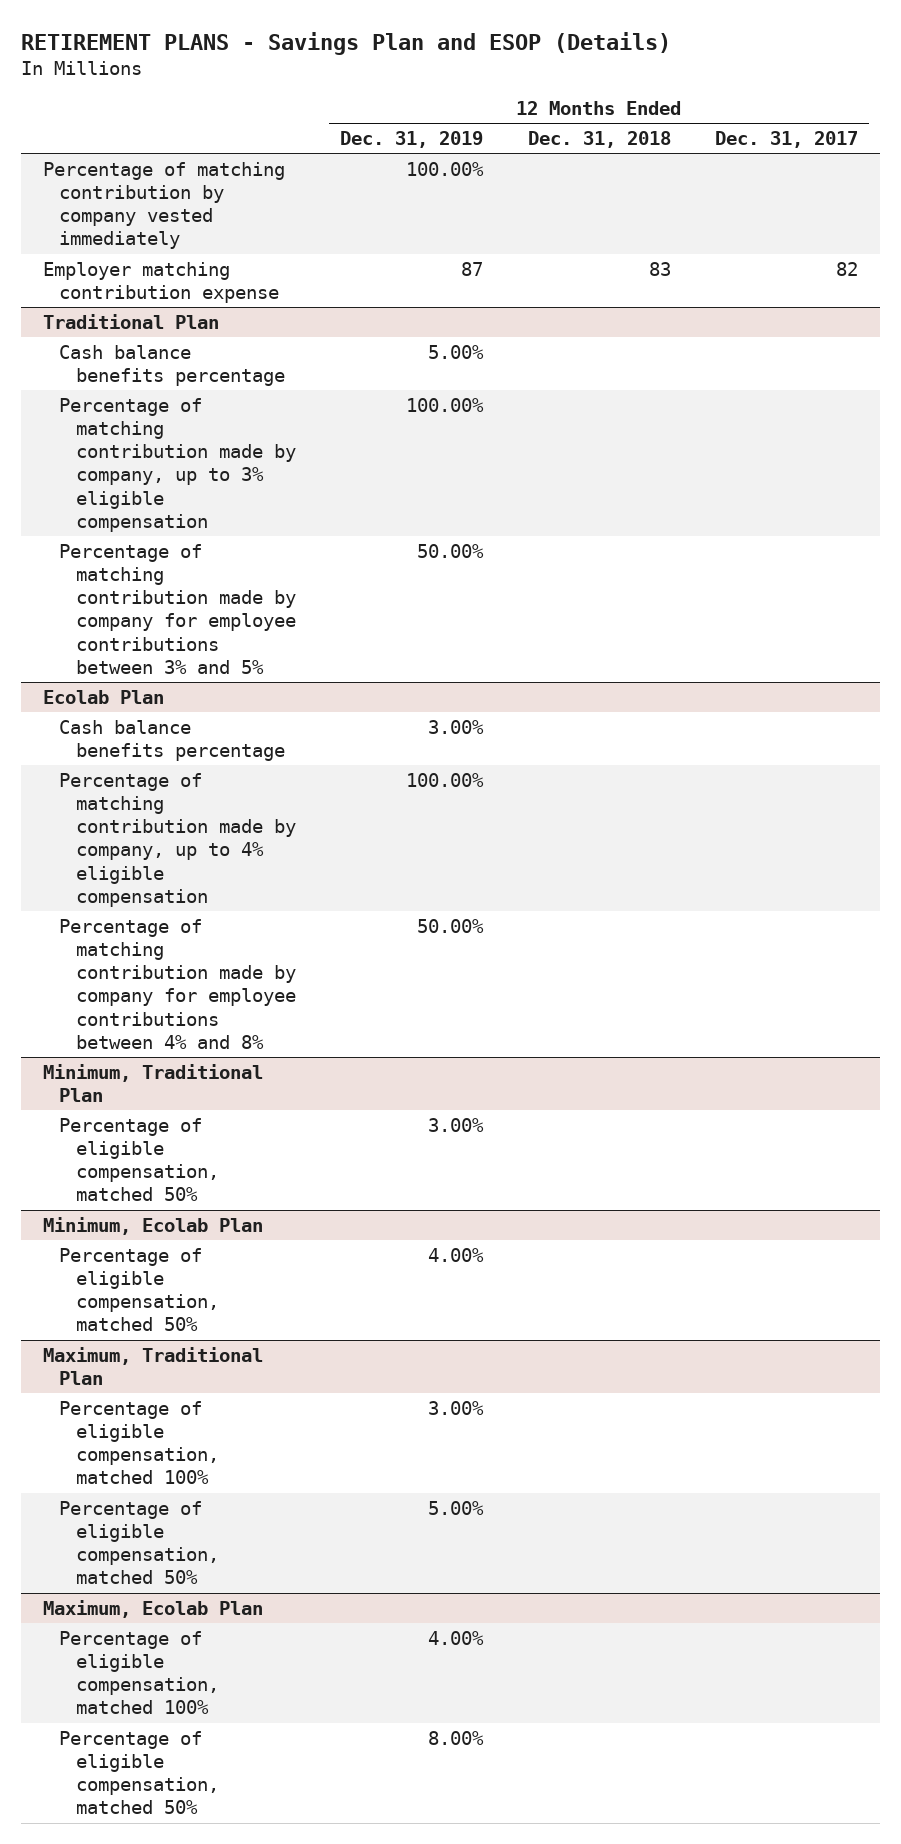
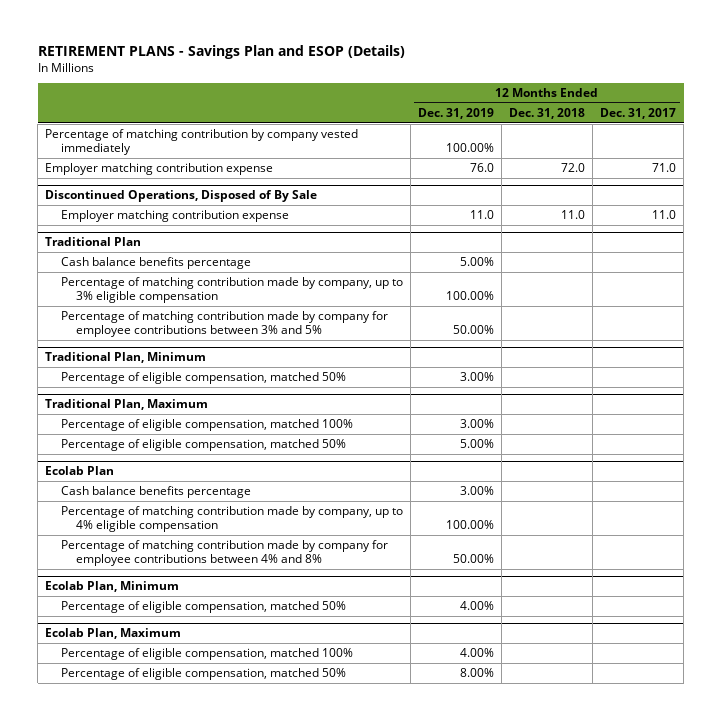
- Employer matching contribution expense | 87 | 83 | 82
+ Employer matching contribution expense | 76.0 | 72.0 | 71.0
+ Discontinued Operations, Disposed of By Sale
+ Employer matching contribution expense | 11.0 | 11.0 | 11.0
+ Traditional Plan, Minimum
+ Percentage of eligible compensation, matched 50% | 3.00% | |
+ Traditional Plan, Maximum
+ Percentage of eligible compensation, matched 100% | 3.00% | |
+ Percentage of eligible compensation, matched 50% | 5.00% | |
- Minimum, Traditional Plan
- Percentage of eligible compensation, matched 50% | 3.00% | |
- Minimum, Ecolab Plan
+ Ecolab Plan, Minimum
- Maximum, Traditional Plan
- Percentage of eligible compensation, matched 100% | 3.00% | |
- Percentage of eligible compensation, matched 50% | 5.00% | |
- Maximum, Ecolab Plan
+ Ecolab Plan, Maximum

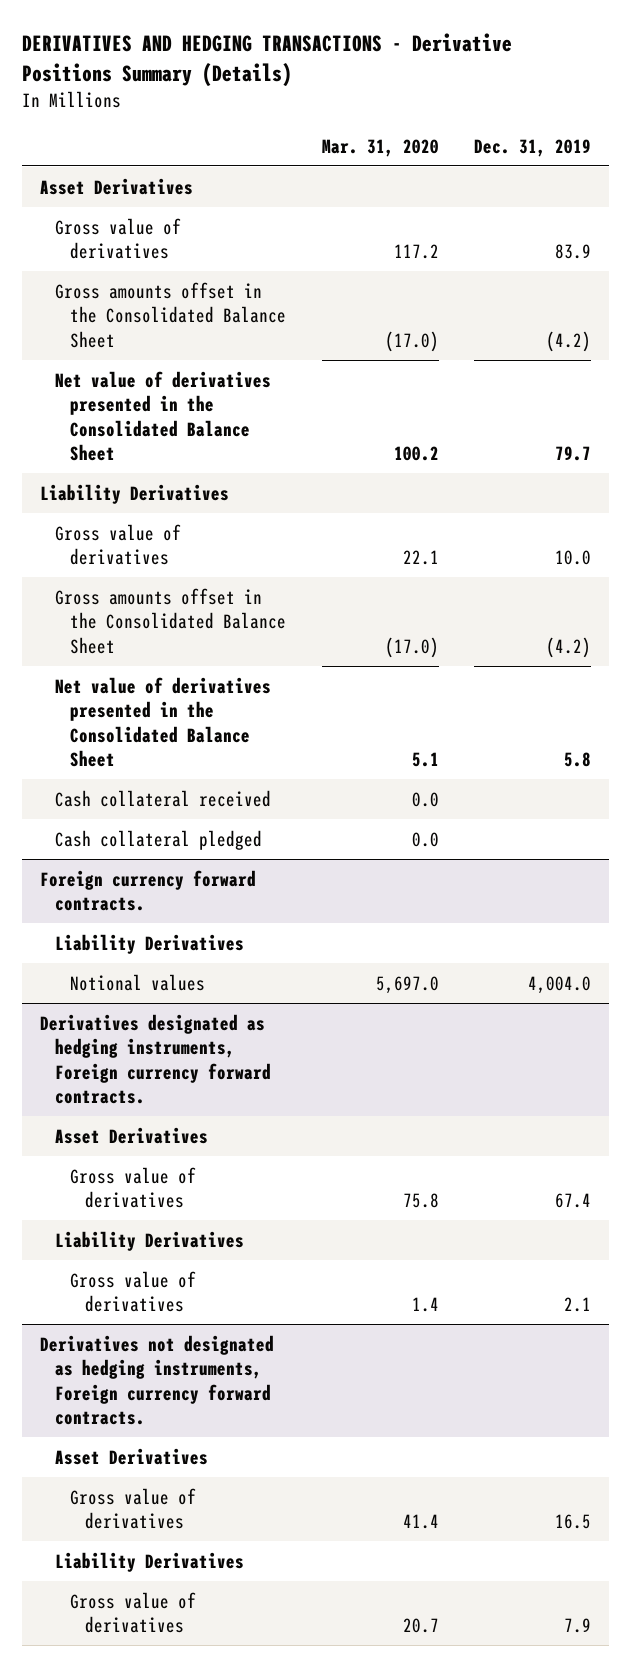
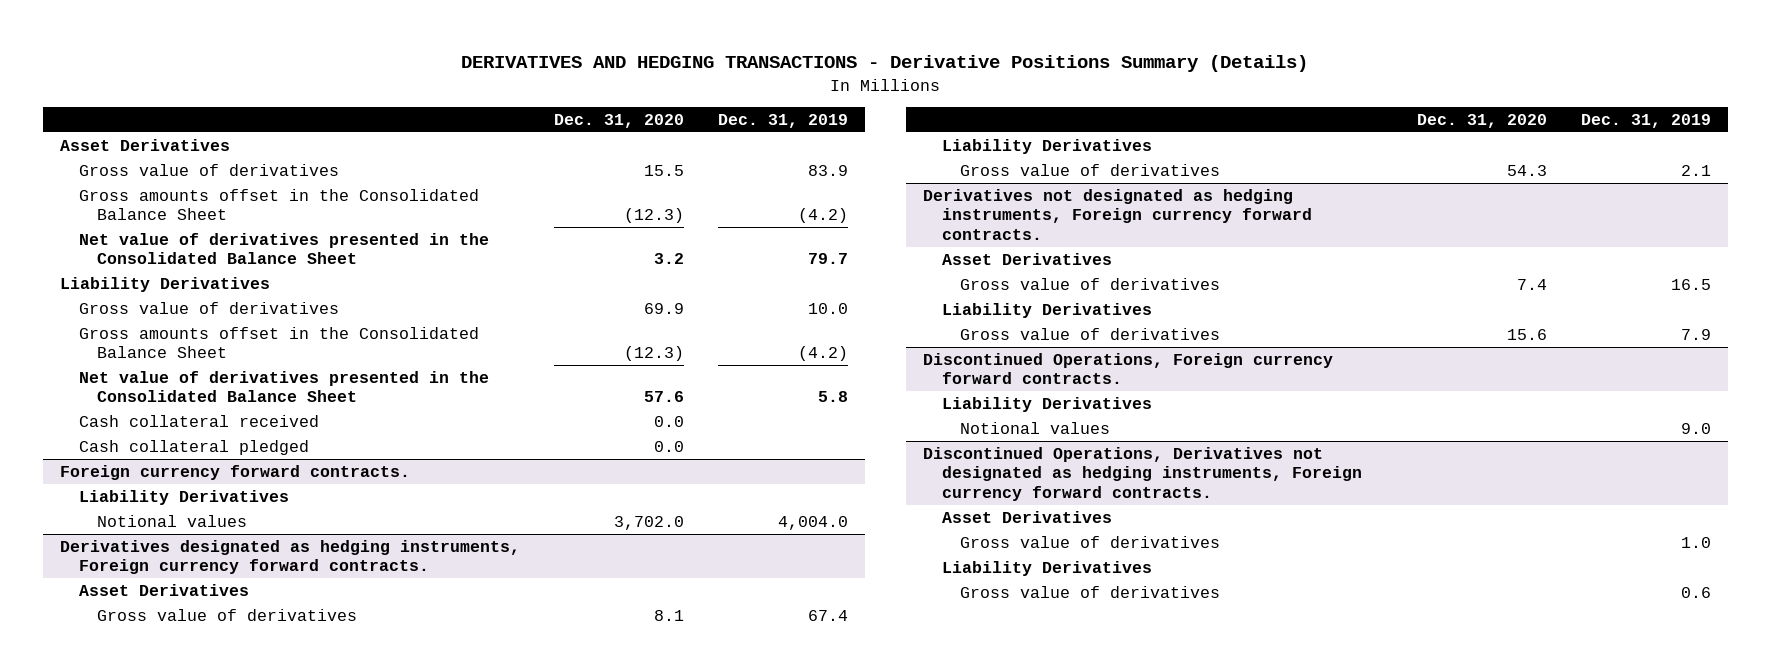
- | Mar. 31, 2020 | Dec. 31, 2019
+ | Dec. 31, 2020 | Dec. 31, 2019
+ Discontinued Operations, Foreign currency forward contracts.
+ Liability Derivatives
+ Notional values | | 9.0
+ Discontinued Operations, Derivatives not designated as hedging instruments, Foreign currency forward contracts.
+ Asset Derivatives
+ Gross value of derivatives | | 1.0
+ Liability Derivatives
+ Gross value of derivatives | | 0.6

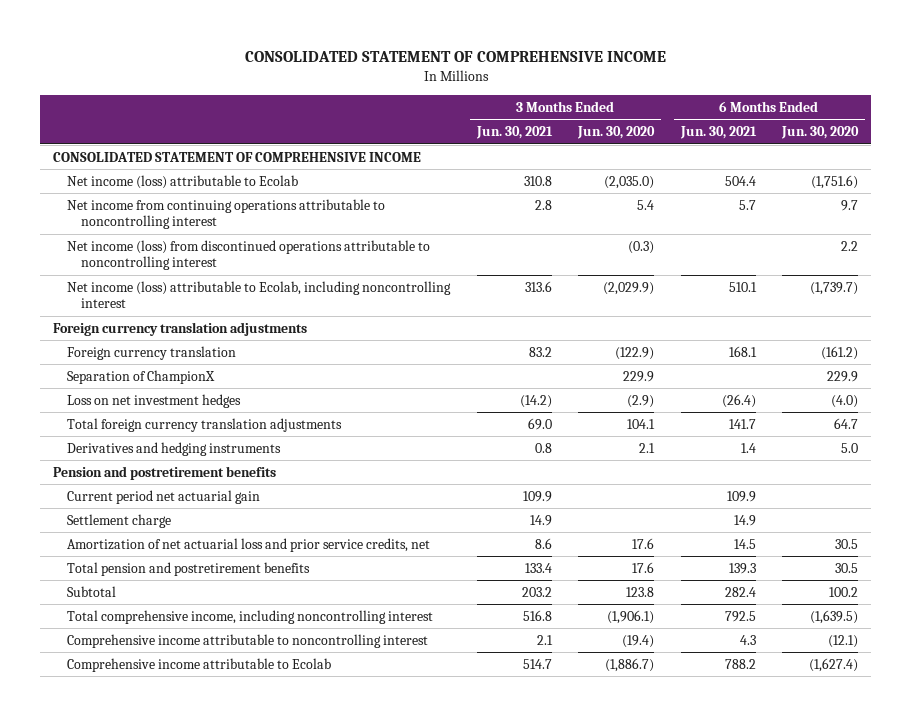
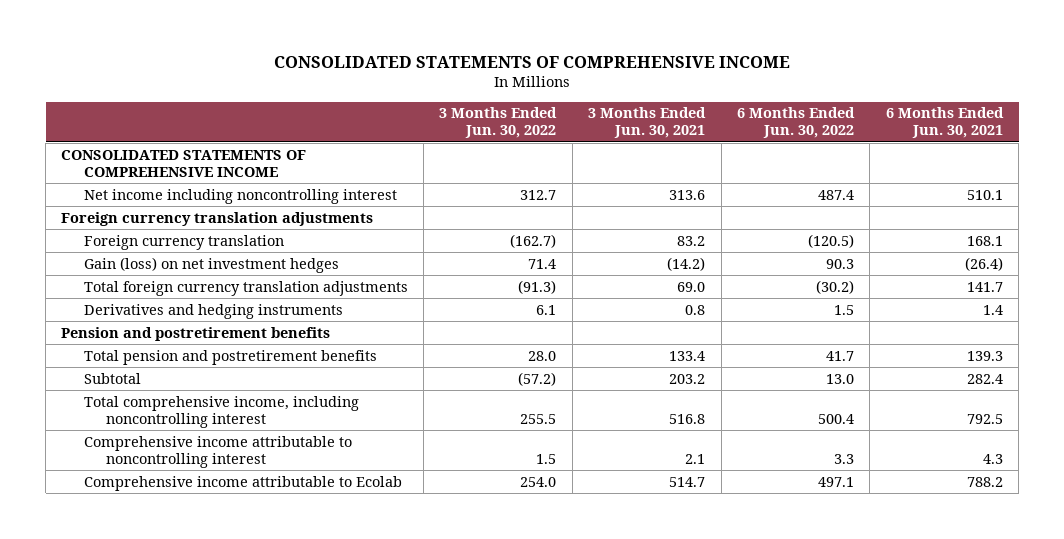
- CONSOLIDATED STATEMENT OF COMPREHENSIVE INCOME
+ CONSOLIDATED STATEMENTS OF COMPREHENSIVE INCOME
- | 3 Months Ended Jun. 30, 2021 | 3 Months Ended Jun. 30, 2020 | 6 Months Ended Jun. 30, 2021 | 6 Months Ended Jun. 30, 2020
+ | 3 Months Ended Jun. 30, 2022 | 3 Months Ended Jun. 30, 2021 | 6 Months Ended Jun. 30, 2022 | 6 Months Ended Jun. 30, 2021
- CONSOLIDATED STATEMENT OF COMPREHENSIVE INCOME
- Net income (loss) attributable to Ecolab | 310.8 | (2,035.0) | 504.4 | (1,751.6)
- Net income from continuing operations attributable to noncontrolling interest | 2.8 | 5.4 | 5.7 | 9.7
- Net income (loss) from discontinued operations attributable to noncontrolling interest | | (0.3) | | 2.2
- Net income (loss) attributable to Ecolab, including noncontrolling interest | 313.6 | (2,029.9) | 510.1 | (1,739.7)
+ CONSOLIDATED STATEMENTS OF COMPREHENSIVE INCOME
+ Net income including noncontrolling interest | 312.7 | 313.6 | 487.4 | 510.1
- Separation of ChampionX | | 229.9 | | 229.9
- Loss on net investment hedges | (14.2) | (2.9) | (26.4) | (4.0)
+ Gain (loss) on net investment hedges | 71.4 | (14.2) | 90.3 | (26.4)
- Current period net actuarial gain | 109.9 | | 109.9 |
- Settlement charge | 14.9 | | 14.9 |
- Amortization of net actuarial loss and prior service credits, net | 8.6 | 17.6 | 14.5 | 30.5

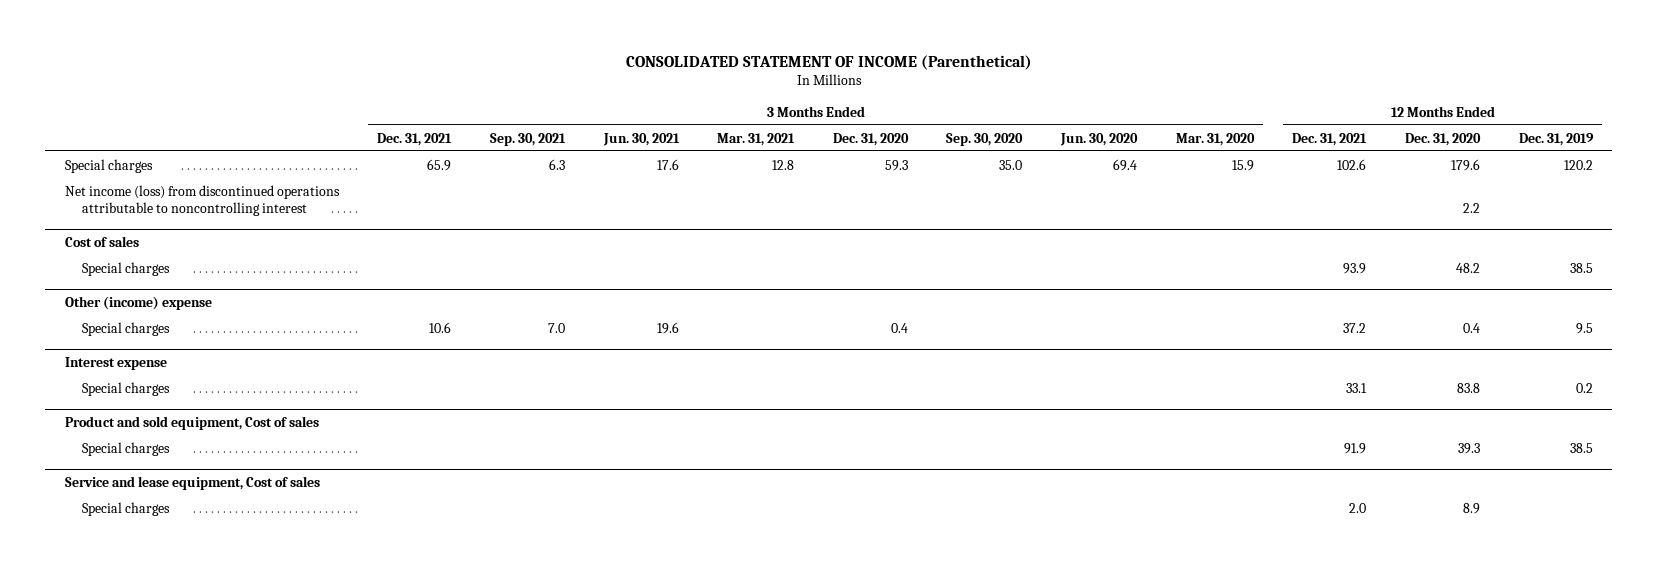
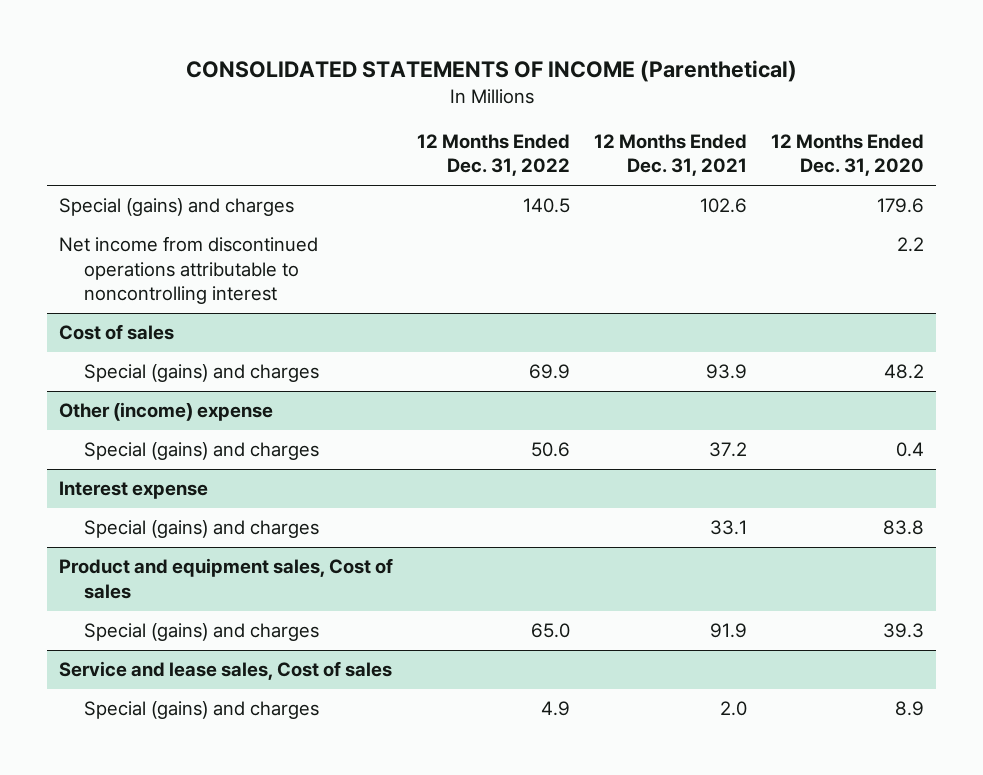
- CONSOLIDATED STATEMENT OF INCOME (Parenthetical)
+ CONSOLIDATED STATEMENTS OF INCOME (Parenthetical)
- | 3 Months Ended Dec. 31, 2021 | 3 Months Ended Sep. 30, 2021 | 3 Months Ended Jun. 30, 2021 | 3 Months Ended Mar. 31, 2021 | 3 Months Ended Dec. 31, 2020 | 3 Months Ended Sep. 30, 2020 | 3 Months Ended Jun. 30, 2020 | 3 Months Ended Mar. 31, 2020 | 12 Months Ended Dec. 31, 2021 | 12 Months Ended Dec. 31, 2020 | 12 Months Ended Dec. 31, 2019
+ | 12 Months Ended Dec. 31, 2022 | 12 Months Ended Dec. 31, 2021 | 12 Months Ended Dec. 31, 2020
- Special charges | 65.9 | 6.3 | 17.6 | 12.8 | 59.3 | 35.0 | 69.4 | 15.9 | 102.6 | 179.6 | 120.2
- Net income (loss) from discontinued operations attributable to noncontrolling interest | | | | | | | | | | 2.2 |
+ Special (gains) and charges | 140.5 | 102.6 | 179.6
+ Net income from discontinued operations attributable to noncontrolling interest | | | 2.2
@ Cost of sales
- Special charges | | | | | | | | | 93.9 | 48.2 | 38.5
+ Special (gains) and charges | 69.9 | 93.9 | 48.2
@ Other (income) expense
- Special charges | 10.6 | 7.0 | 19.6 | | 0.4 | | | | 37.2 | 0.4 | 9.5
+ Special (gains) and charges | 50.6 | 37.2 | 0.4
@ Interest expense
- Special charges | | | | | | | | | 33.1 | 83.8 | 0.2
- Product and sold equipment, Cost of sales
- Special charges | | | | | | | | | 91.9 | 39.3 | 38.5
- Service and lease equipment, Cost of sales
- Special charges | | | | | | | | | 2.0 | 8.9 |
@ Interest expense
+ Special (gains) and charges | | 33.1 | 83.8
+ Product and equipment sales, Cost of sales
+ Special (gains) and charges | 65.0 | 91.9 | 39.3
+ Service and lease sales, Cost of sales
+ Special (gains) and charges | 4.9 | 2.0 | 8.9

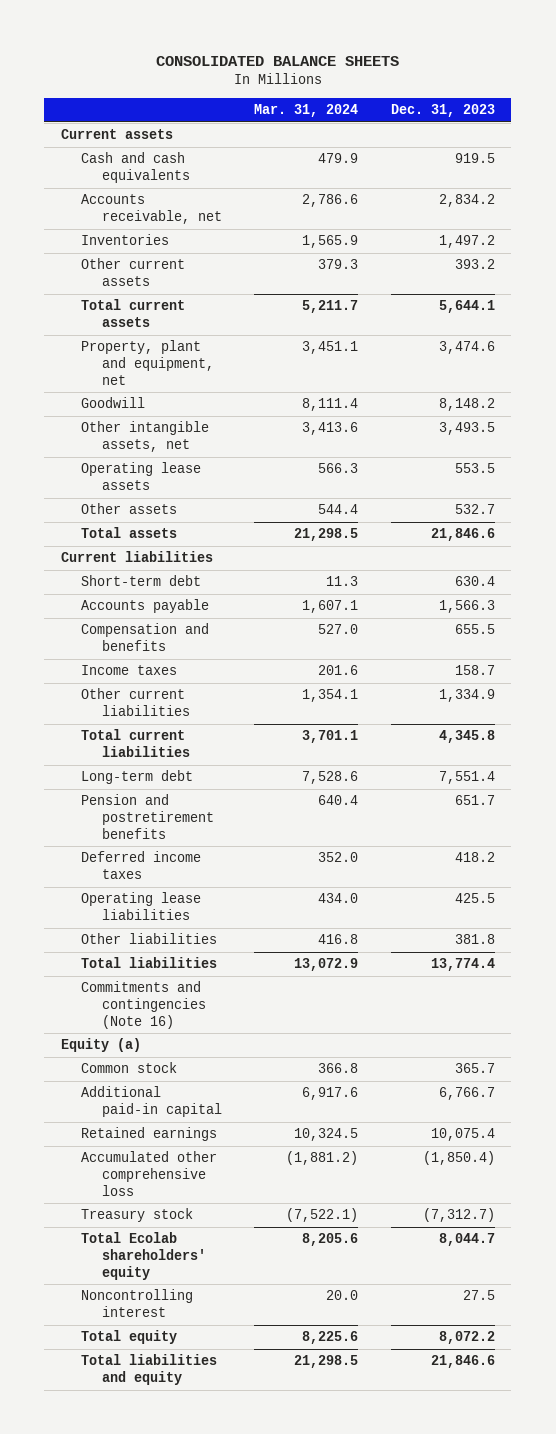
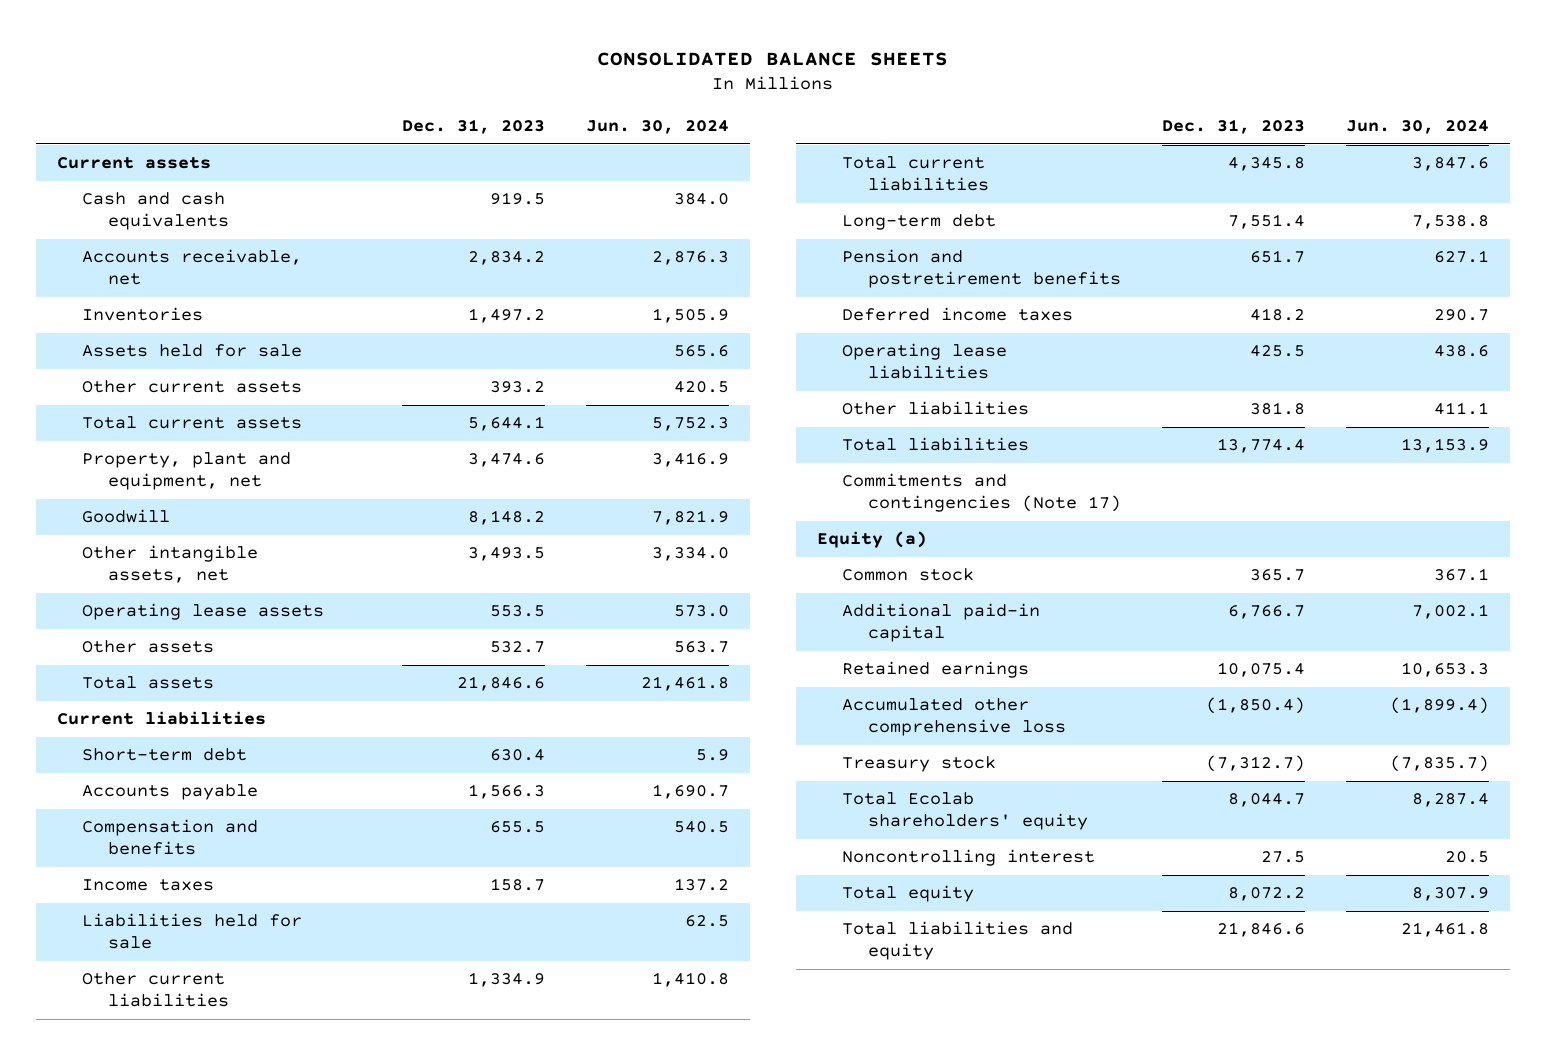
- | Mar. 31, 2024 | Dec. 31, 2023
+ | Dec. 31, 2023 | Jun. 30, 2024
+ Assets held for sale | | 565.6
+ Liabilities held for sale | | 62.5
- Commitments and contingencies (Note 16)
+ Commitments and contingencies (Note 17)

